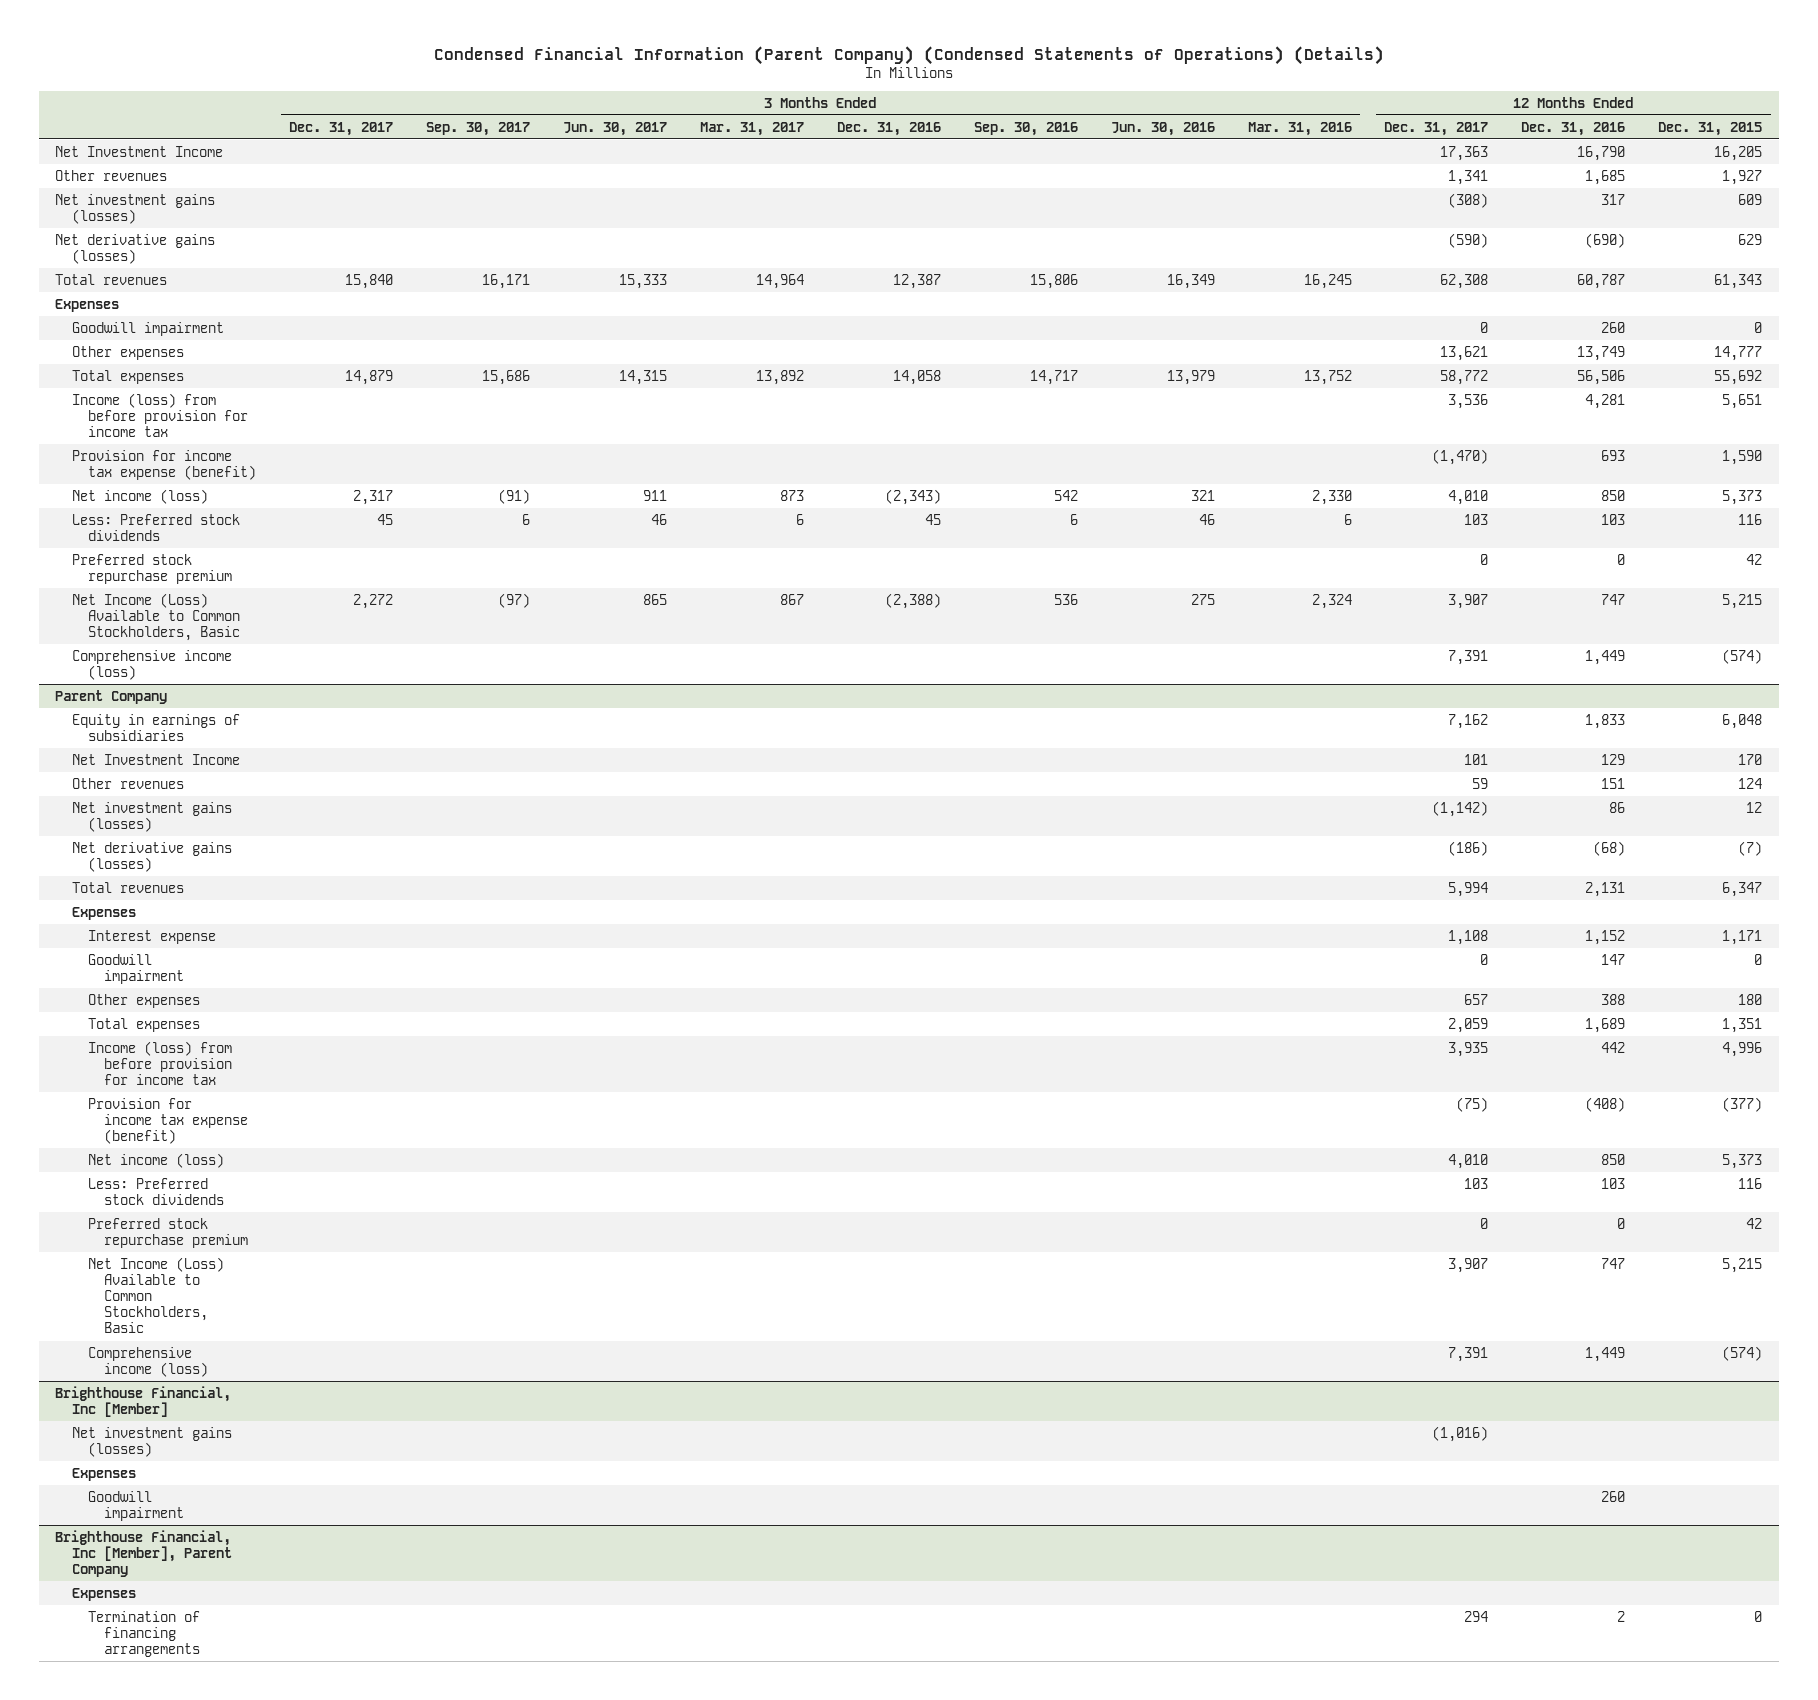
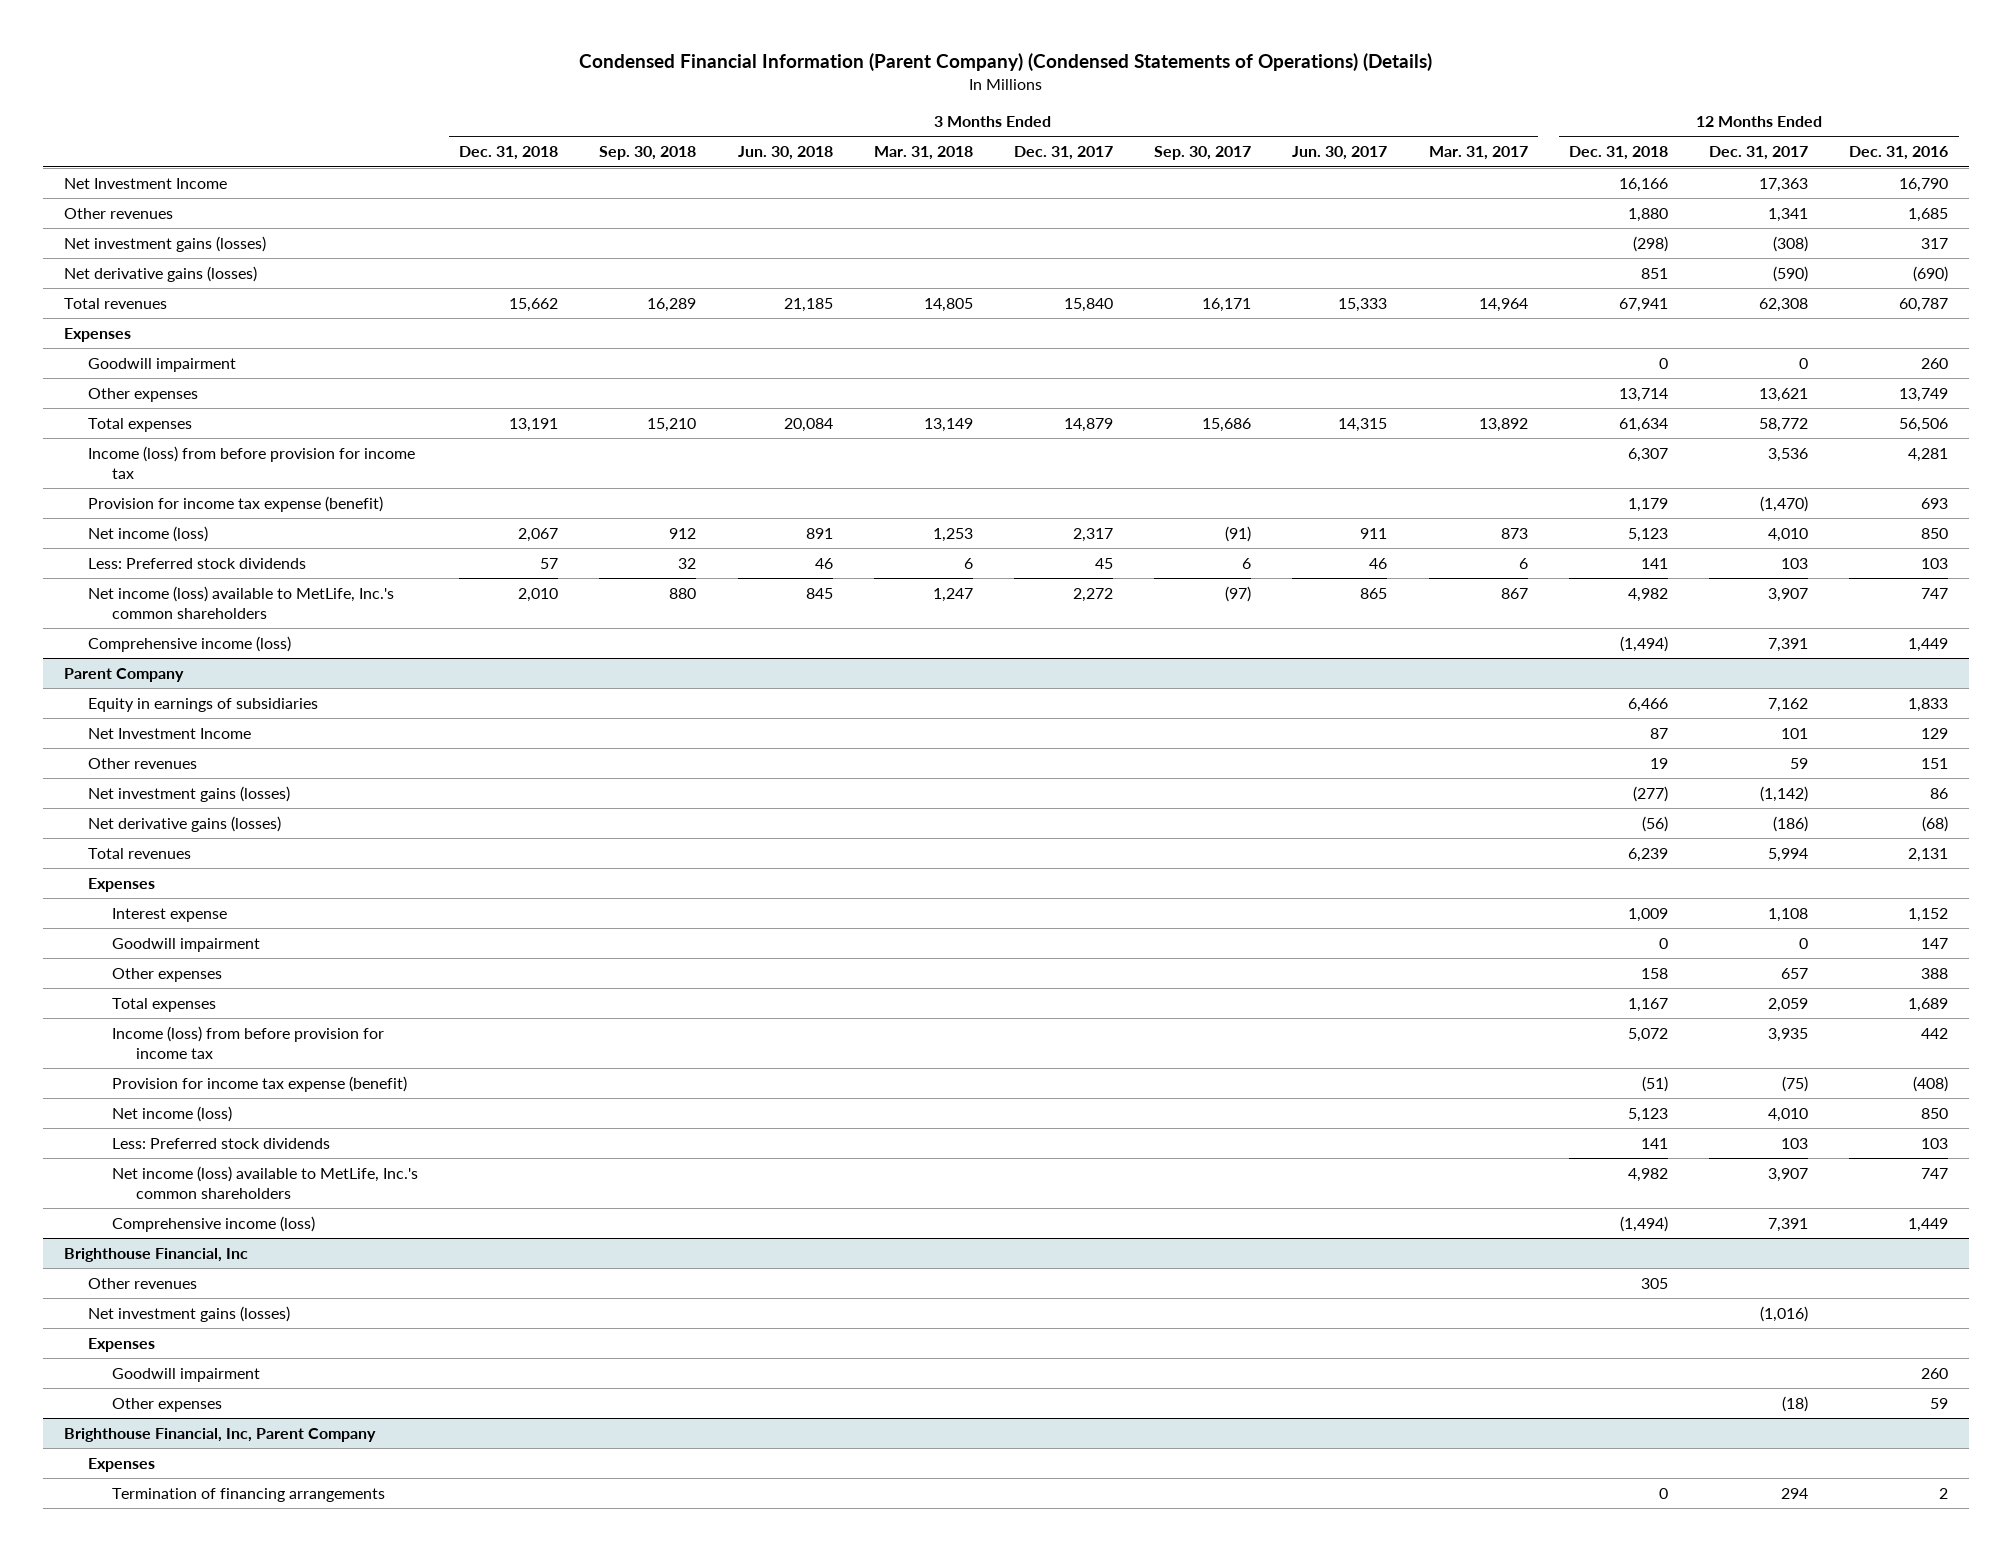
- | 3 Months Ended Dec. 31, 2017 | 3 Months Ended Sep. 30, 2017 | 3 Months Ended Jun. 30, 2017 | 3 Months Ended Mar. 31, 2017 | 3 Months Ended Dec. 31, 2016 | 3 Months Ended Sep. 30, 2016 | 3 Months Ended Jun. 30, 2016 | 3 Months Ended Mar. 31, 2016 | 12 Months Ended Dec. 31, 2017 | 12 Months Ended Dec. 31, 2016 | 12 Months Ended Dec. 31, 2015
+ | 3 Months Ended Dec. 31, 2018 | 3 Months Ended Sep. 30, 2018 | 3 Months Ended Jun. 30, 2018 | 3 Months Ended Mar. 31, 2018 | 3 Months Ended Dec. 31, 2017 | 3 Months Ended Sep. 30, 2017 | 3 Months Ended Jun. 30, 2017 | 3 Months Ended Mar. 31, 2017 | 12 Months Ended Dec. 31, 2018 | 12 Months Ended Dec. 31, 2017 | 12 Months Ended Dec. 31, 2016
- Preferred stock repurchase premium | | | | | | | | | 0 | 0 | 42
- Net Income (Loss) Available to Common Stockholders, Basic | 2,272 | (97) | 865 | 867 | (2,388) | 536 | 275 | 2,324 | 3,907 | 747 | 5,215
+ Net income (loss) available to MetLife, Inc.'s common shareholders | 2,010 | 880 | 845 | 1,247 | 2,272 | (97) | 865 | 867 | 4,982 | 3,907 | 747
@ Parent Company
- Preferred stock repurchase premium | | | | | | | | | 0 | 0 | 42
- Net Income (Loss) Available to Common Stockholders, Basic | | | | | | | | | 3,907 | 747 | 5,215
+ Net income (loss) available to MetLife, Inc.'s common shareholders | | | | | | | | | 4,982 | 3,907 | 747
- Brighthouse Financial, Inc [Member]
+ Brighthouse Financial, Inc
+ Other revenues | | | | | | | | | 305 | |
- Brighthouse Financial, Inc [Member], Parent Company
+ Other expenses | | | | | | | | | | (18) | 59
+ Brighthouse Financial, Inc, Parent Company

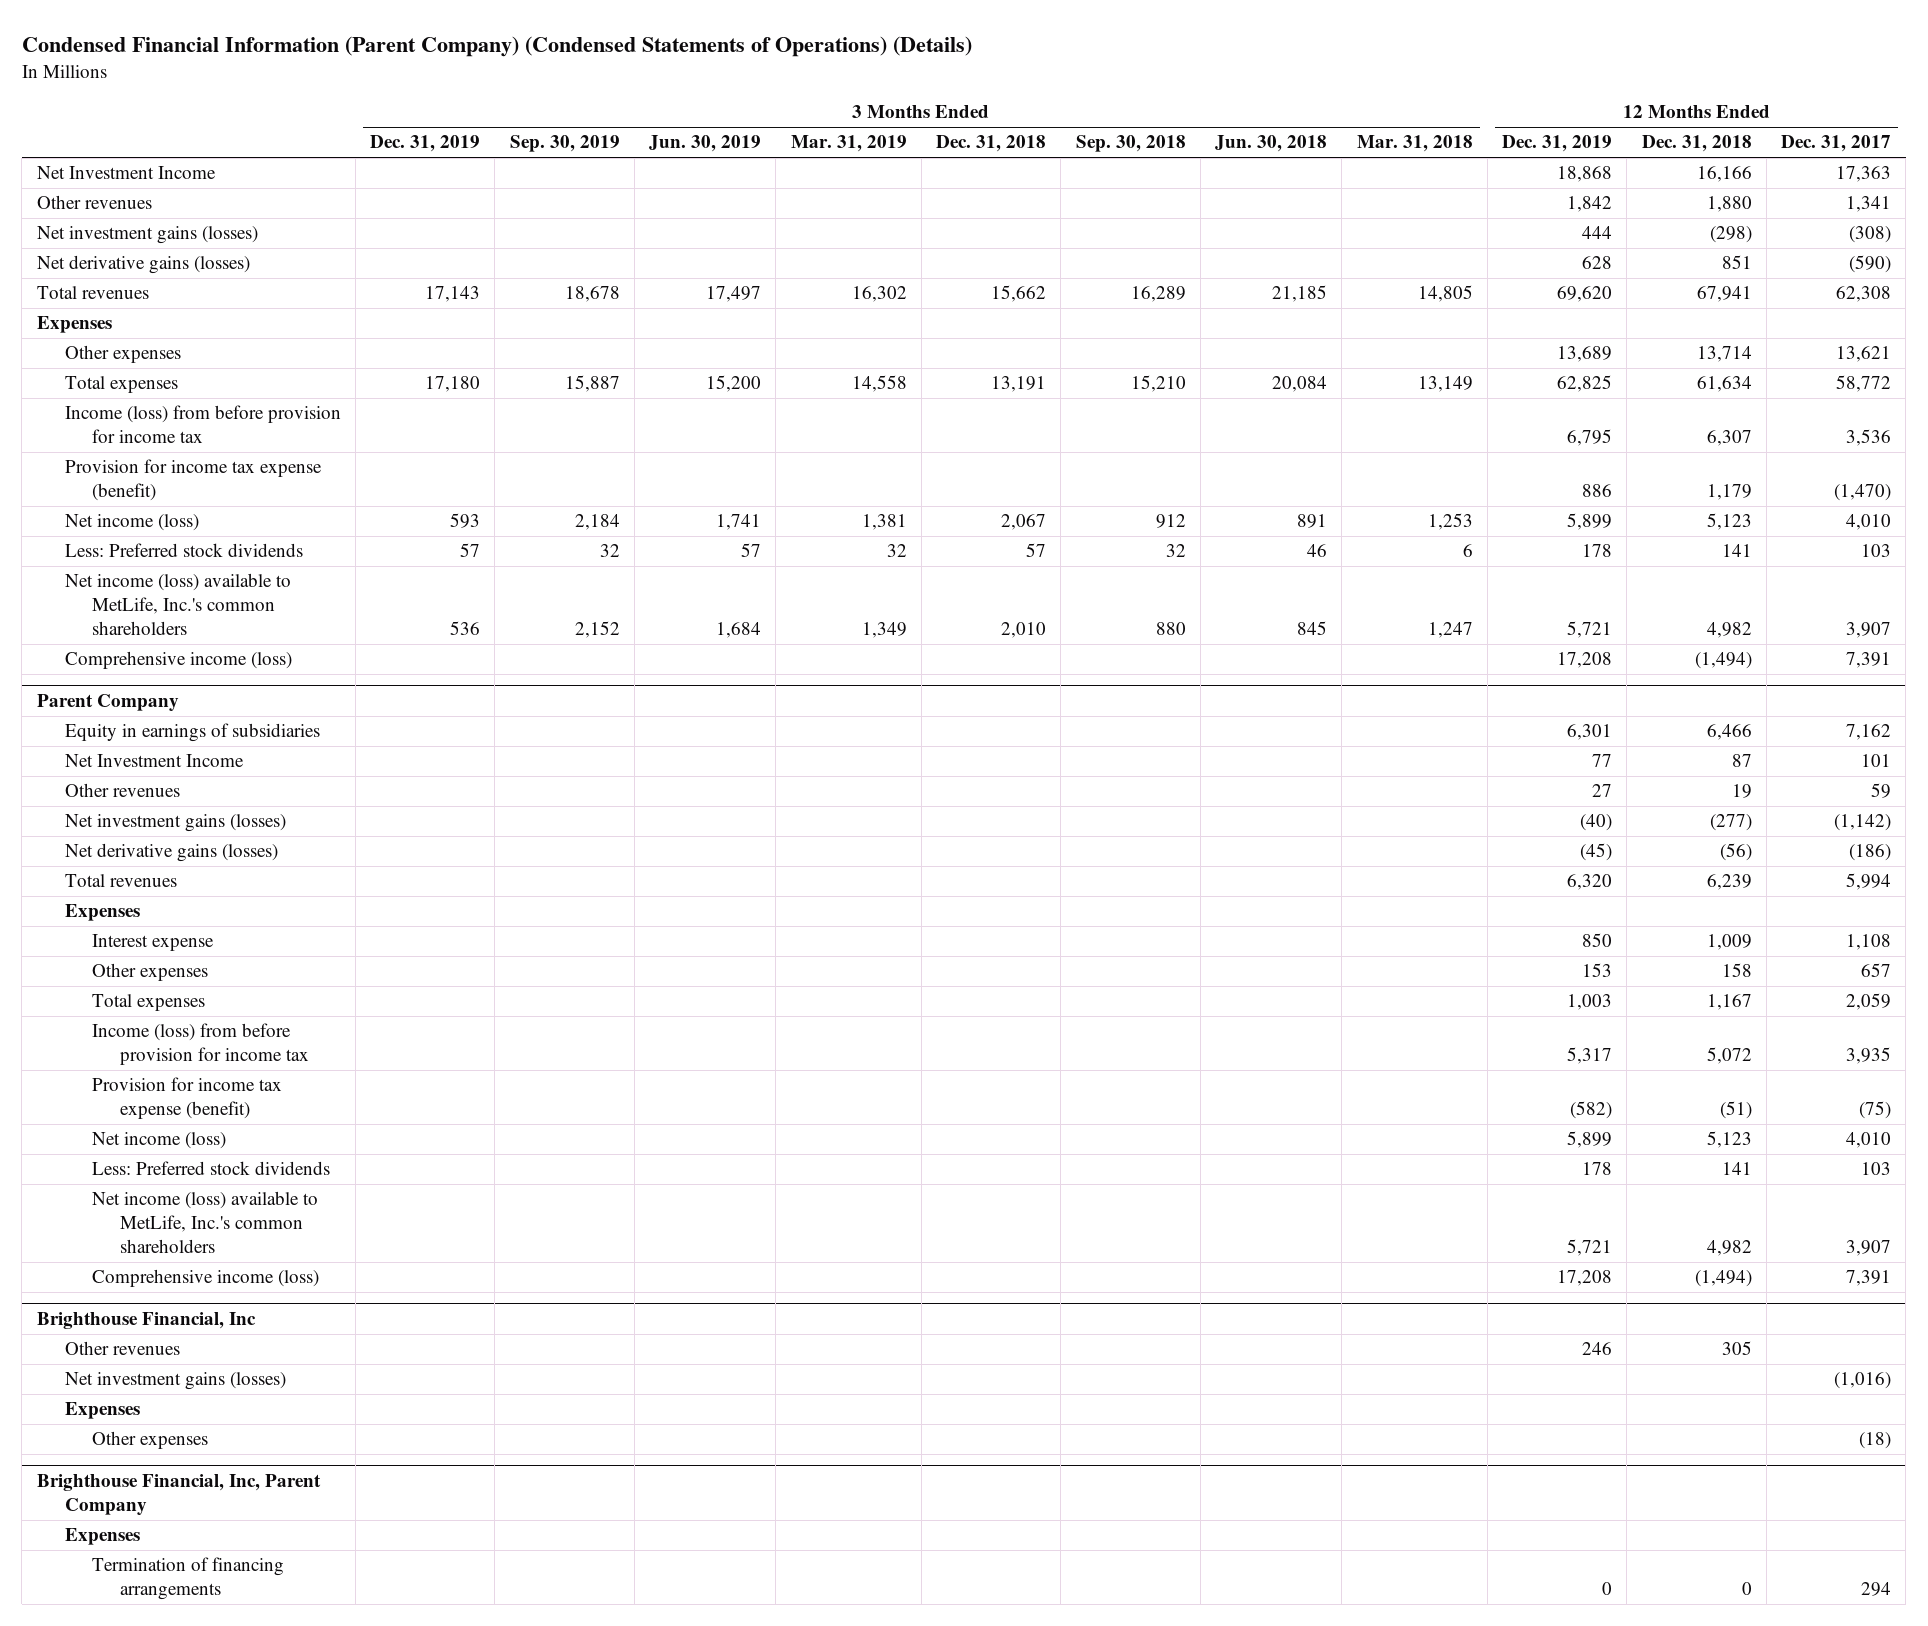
- | 3 Months Ended Dec. 31, 2018 | 3 Months Ended Sep. 30, 2018 | 3 Months Ended Jun. 30, 2018 | 3 Months Ended Mar. 31, 2018 | 3 Months Ended Dec. 31, 2017 | 3 Months Ended Sep. 30, 2017 | 3 Months Ended Jun. 30, 2017 | 3 Months Ended Mar. 31, 2017 | 12 Months Ended Dec. 31, 2018 | 12 Months Ended Dec. 31, 2017 | 12 Months Ended Dec. 31, 2016
+ | 3 Months Ended Dec. 31, 2019 | 3 Months Ended Sep. 30, 2019 | 3 Months Ended Jun. 30, 2019 | 3 Months Ended Mar. 31, 2019 | 3 Months Ended Dec. 31, 2018 | 3 Months Ended Sep. 30, 2018 | 3 Months Ended Jun. 30, 2018 | 3 Months Ended Mar. 31, 2018 | 12 Months Ended Dec. 31, 2019 | 12 Months Ended Dec. 31, 2018 | 12 Months Ended Dec. 31, 2017
- Goodwill impairment | | | | | | | | | 0 | 0 | 260
@ Parent Company
- Goodwill impairment | | | | | | | | | 0 | 0 | 147
@ Brighthouse Financial, Inc
- Goodwill impairment | | | | | | | | | | | 260

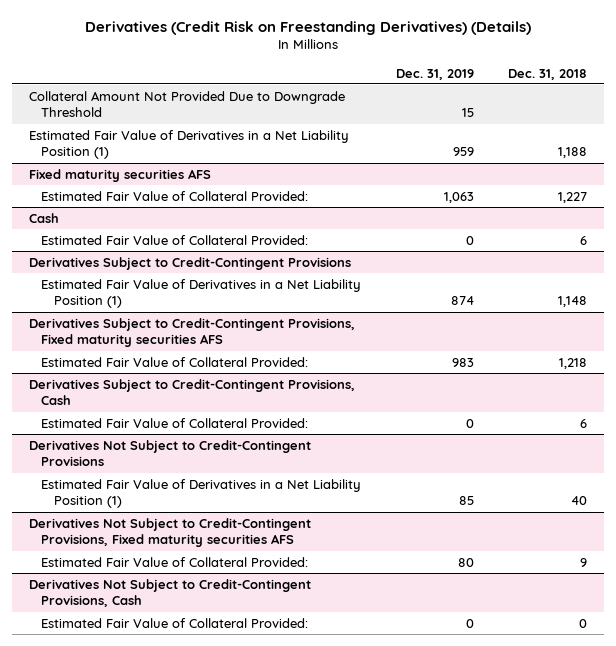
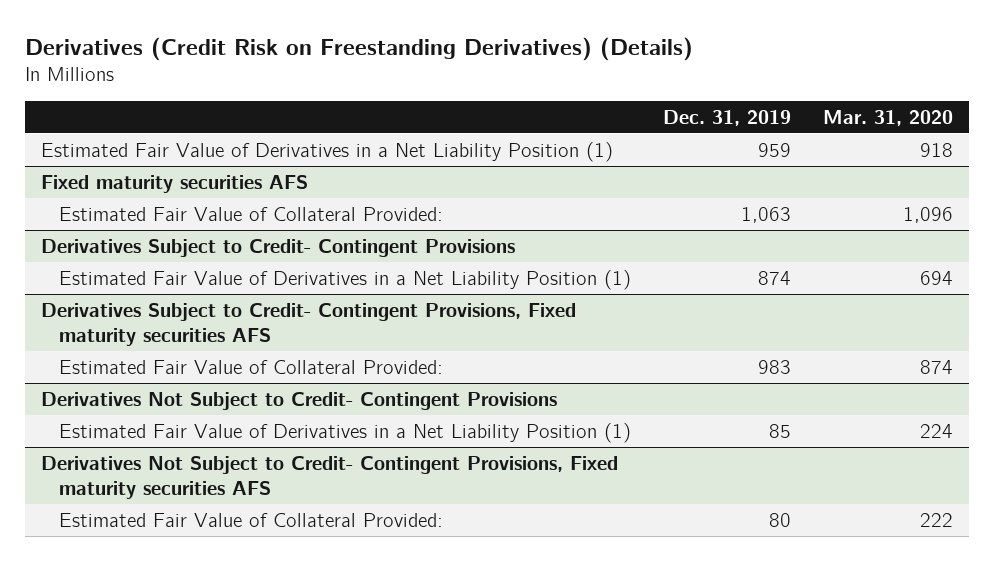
- | Dec. 31, 2019 | Dec. 31, 2018
+ | Dec. 31, 2019 | Mar. 31, 2020
- Collateral Amount Not Provided Due to Downgrade Threshold | 15 |
- Cash
- Estimated Fair Value of Collateral Provided: | 0 | 6
- Derivatives Subject to Credit-Contingent Provisions
+ Derivatives Subject to Credit- Contingent Provisions
- Derivatives Subject to Credit-Contingent Provisions, Fixed maturity securities AFS
+ Derivatives Subject to Credit- Contingent Provisions, Fixed maturity securities AFS
- Derivatives Subject to Credit-Contingent Provisions, Cash
- Estimated Fair Value of Collateral Provided: | 0 | 6
- Derivatives Not Subject to Credit-Contingent Provisions
+ Derivatives Not Subject to Credit- Contingent Provisions
- Derivatives Not Subject to Credit-Contingent Provisions, Fixed maturity securities AFS
+ Derivatives Not Subject to Credit- Contingent Provisions, Fixed maturity securities AFS
- Derivatives Not Subject to Credit-Contingent Provisions, Cash
- Estimated Fair Value of Collateral Provided: | 0 | 0

